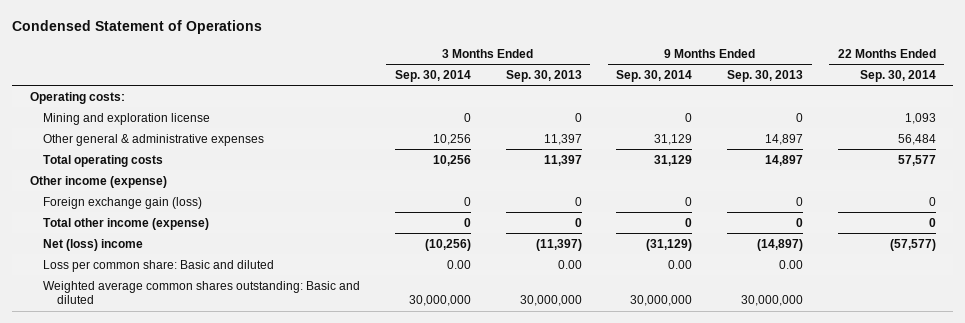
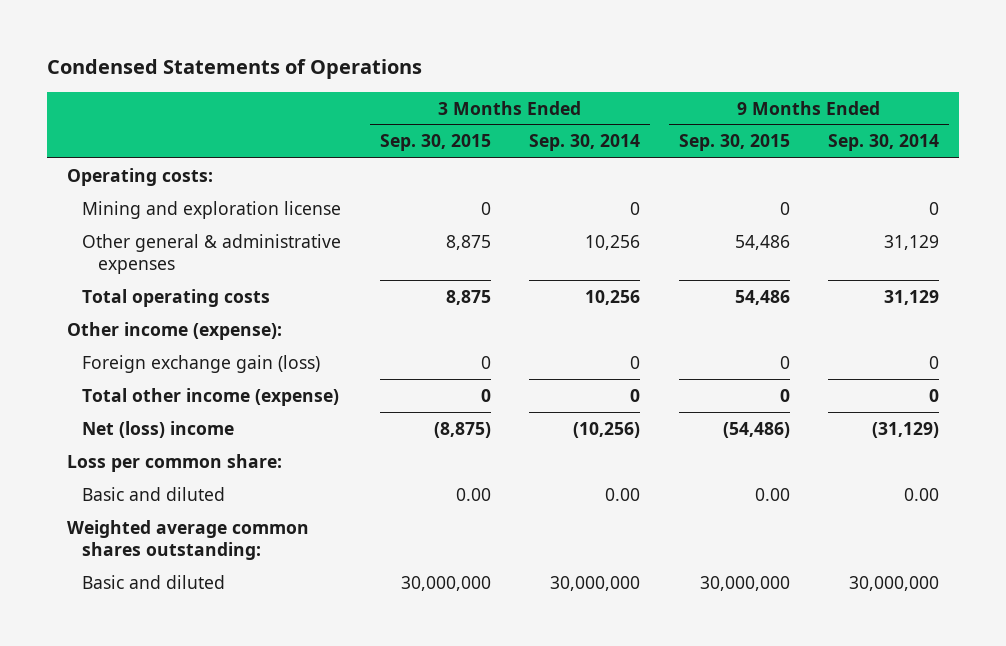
- Condensed Statement of Operations
+ Condensed Statements of Operations
- | 3 Months Ended Sep. 30, 2014 | 3 Months Ended Sep. 30, 2013 | 9 Months Ended Sep. 30, 2014 | 9 Months Ended Sep. 30, 2013 | 22 Months Ended Sep. 30, 2014
+ | 3 Months Ended Sep. 30, 2015 | 3 Months Ended Sep. 30, 2014 | 9 Months Ended Sep. 30, 2015 | 9 Months Ended Sep. 30, 2014
- Other income (expense)
+ Other income (expense):
- Loss per common share: Basic and diluted | 0.00 | 0.00 | 0.00 | 0.00 |
- Weighted average common shares outstanding: Basic and diluted | 30,000,000 | 30,000,000 | 30,000,000 | 30,000,000 |
+ Loss per common share:
+ Basic and diluted | 0.00 | 0.00 | 0.00 | 0.00
+ Weighted average common shares outstanding:
+ Basic and diluted | 30,000,000 | 30,000,000 | 30,000,000 | 30,000,000

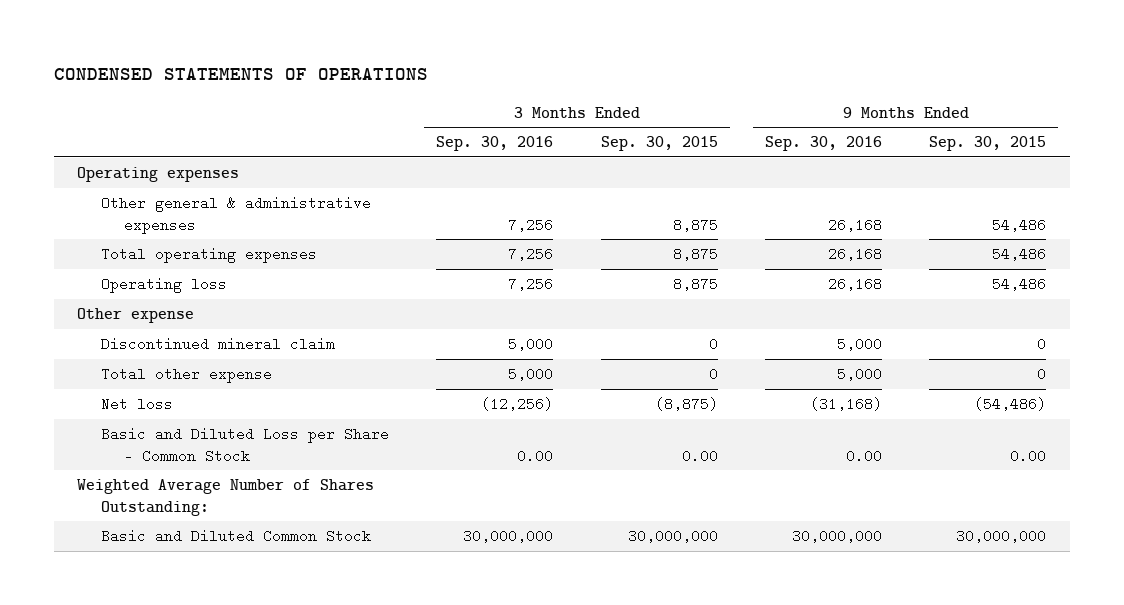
- Condensed Statements of Operations
+ CONDENSED STATEMENTS OF OPERATIONS
- | 3 Months Ended Sep. 30, 2015 | 3 Months Ended Sep. 30, 2014 | 9 Months Ended Sep. 30, 2015 | 9 Months Ended Sep. 30, 2014
+ | 3 Months Ended Sep. 30, 2016 | 3 Months Ended Sep. 30, 2015 | 9 Months Ended Sep. 30, 2016 | 9 Months Ended Sep. 30, 2015
- Operating costs:
- Mining and exploration license | 0 | 0 | 0 | 0
+ Operating expenses
- Total operating costs | 8,875 | 10,256 | 54,486 | 31,129
- Other income (expense):
- Foreign exchange gain (loss) | 0 | 0 | 0 | 0
- Total other income (expense) | 0 | 0 | 0 | 0
- Net (loss) income | (8,875) | (10,256) | (54,486) | (31,129)
- Loss per common share:
- Basic and diluted | 0.00 | 0.00 | 0.00 | 0.00
- Weighted average common shares outstanding:
- Basic and diluted | 30,000,000 | 30,000,000 | 30,000,000 | 30,000,000
+ Total operating expenses | 7,256 | 8,875 | 26,168 | 54,486
+ Operating loss | 7,256 | 8,875 | 26,168 | 54,486
+ Other expense
+ Discontinued mineral claim | 5,000 | 0 | 5,000 | 0
+ Total other expense | 5,000 | 0 | 5,000 | 0
+ Net loss | (12,256) | (8,875) | (31,168) | (54,486)
+ Basic and Diluted Loss per Share - Common Stock | 0.00 | 0.00 | 0.00 | 0.00
+ Weighted Average Number of Shares Outstanding:
+ Basic and Diluted Common Stock | 30,000,000 | 30,000,000 | 30,000,000 | 30,000,000

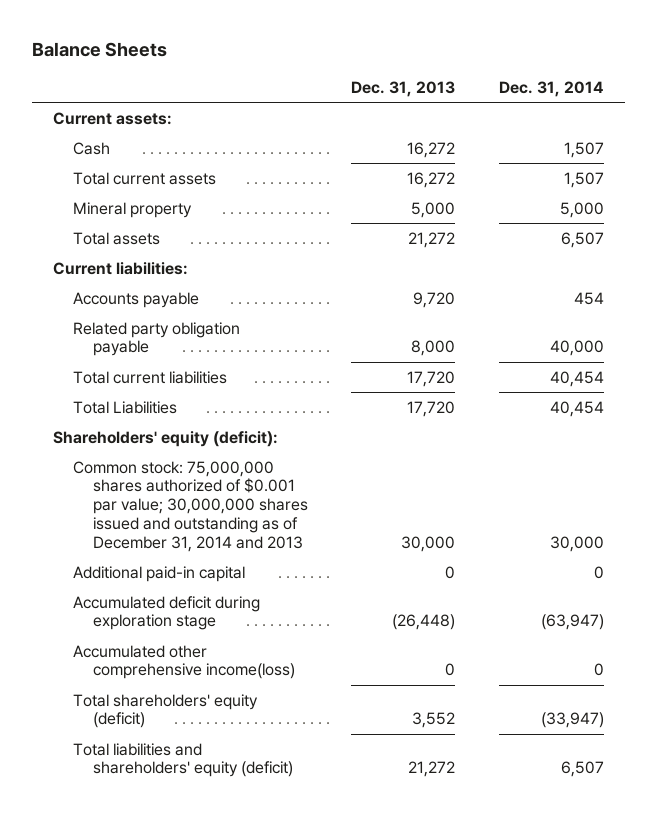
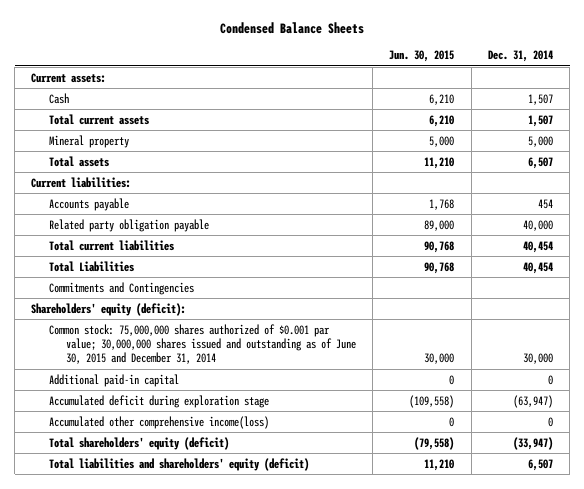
- Balance Sheets
+ Condensed Balance Sheets
- | Dec. 31, 2013 | Dec. 31, 2014
+ | Jun. 30, 2015 | Dec. 31, 2014
+ Commitments and Contingencies
- Common stock: 75,000,000 shares authorized of $0.001 par value; 30,000,000 shares issued and outstanding as of December 31, 2014 and 2013 | 30,000 | 30,000
+ Common stock: 75,000,000 shares authorized of $0.001 par value; 30,000,000 shares issued and outstanding as of June 30, 2015 and December 31, 2014 | 30,000 | 30,000

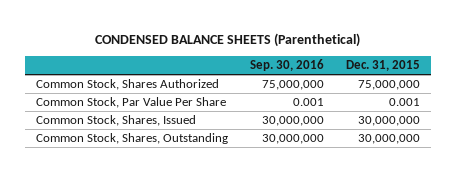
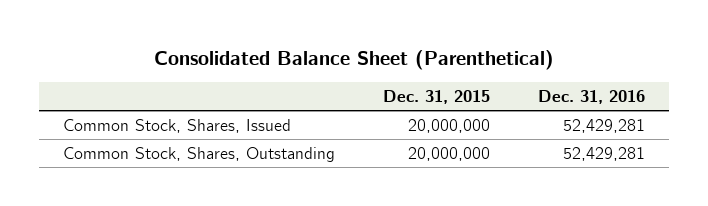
- CONDENSED BALANCE SHEETS (Parenthetical)
+ Consolidated Balance Sheet (Parenthetical)
- | Sep. 30, 2016 | Dec. 31, 2015
+ | Dec. 31, 2015 | Dec. 31, 2016
- Common Stock, Shares Authorized | 75,000,000 | 75,000,000
- Common Stock, Par Value Per Share | 0.001 | 0.001
- Common Stock, Shares, Issued | 30,000,000 | 30,000,000
- Common Stock, Shares, Outstanding | 30,000,000 | 30,000,000
+ Common Stock, Shares, Issued | 20,000,000 | 52,429,281
+ Common Stock, Shares, Outstanding | 20,000,000 | 52,429,281

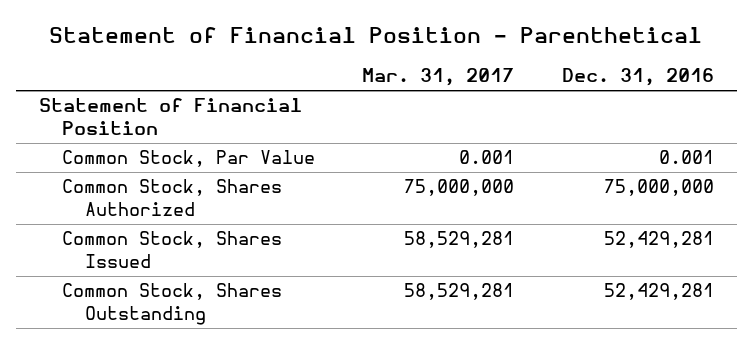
- Consolidated Balance Sheet (Parenthetical)
+ Statement of Financial Position - Parenthetical
- | Dec. 31, 2015 | Dec. 31, 2016
+ | Mar. 31, 2017 | Dec. 31, 2016
- Common Stock, Shares, Issued | 20,000,000 | 52,429,281
- Common Stock, Shares, Outstanding | 20,000,000 | 52,429,281
+ Statement of Financial Position
+ Common Stock, Par Value | 0.001 | 0.001
+ Common Stock, Shares Authorized | 75,000,000 | 75,000,000
+ Common Stock, Shares Issued | 58,529,281 | 52,429,281
+ Common Stock, Shares Outstanding | 58,529,281 | 52,429,281

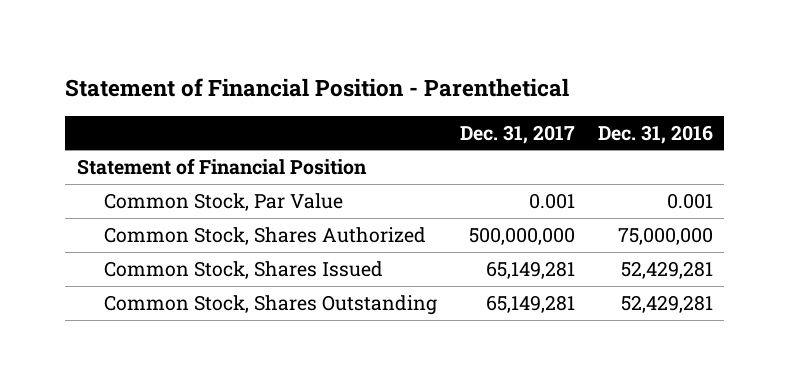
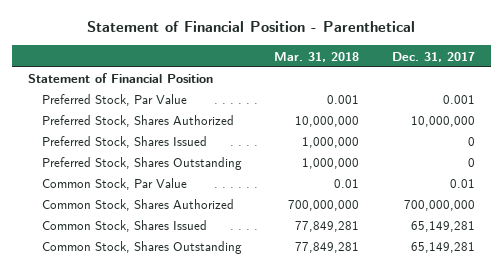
- | Dec. 31, 2017 | Dec. 31, 2016
+ | Mar. 31, 2018 | Dec. 31, 2017
- Common Stock, Par Value | 0.001 | 0.001
- Common Stock, Shares Authorized | 500,000,000 | 75,000,000
+ Preferred Stock, Par Value | 0.001 | 0.001
+ Preferred Stock, Shares Authorized | 10,000,000 | 10,000,000
+ Preferred Stock, Shares Issued | 1,000,000 | 0
+ Preferred Stock, Shares Outstanding | 1,000,000 | 0
+ Common Stock, Par Value | 0.01 | 0.01
+ Common Stock, Shares Authorized | 700,000,000 | 700,000,000

